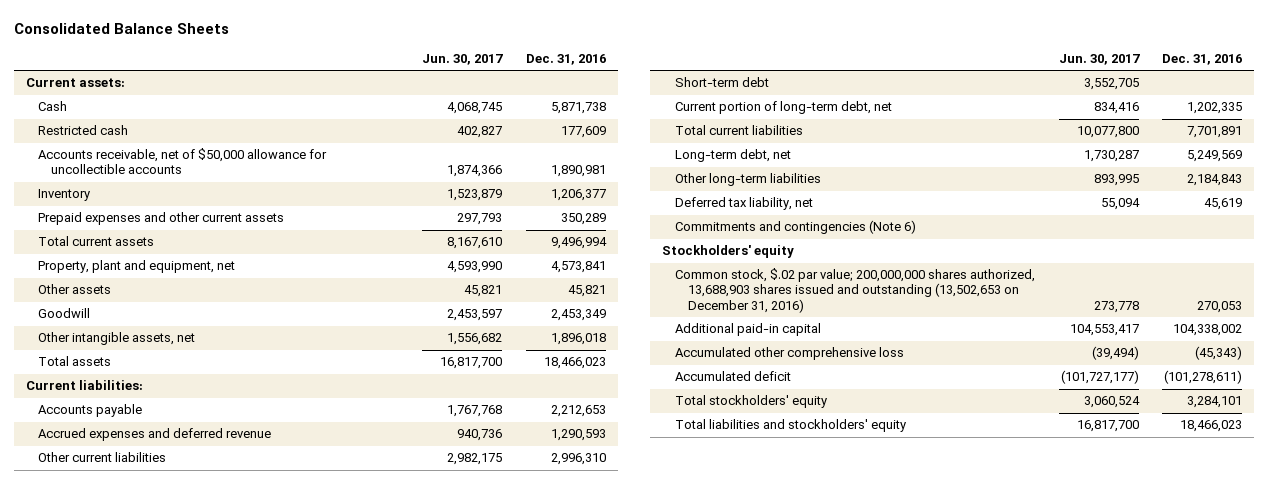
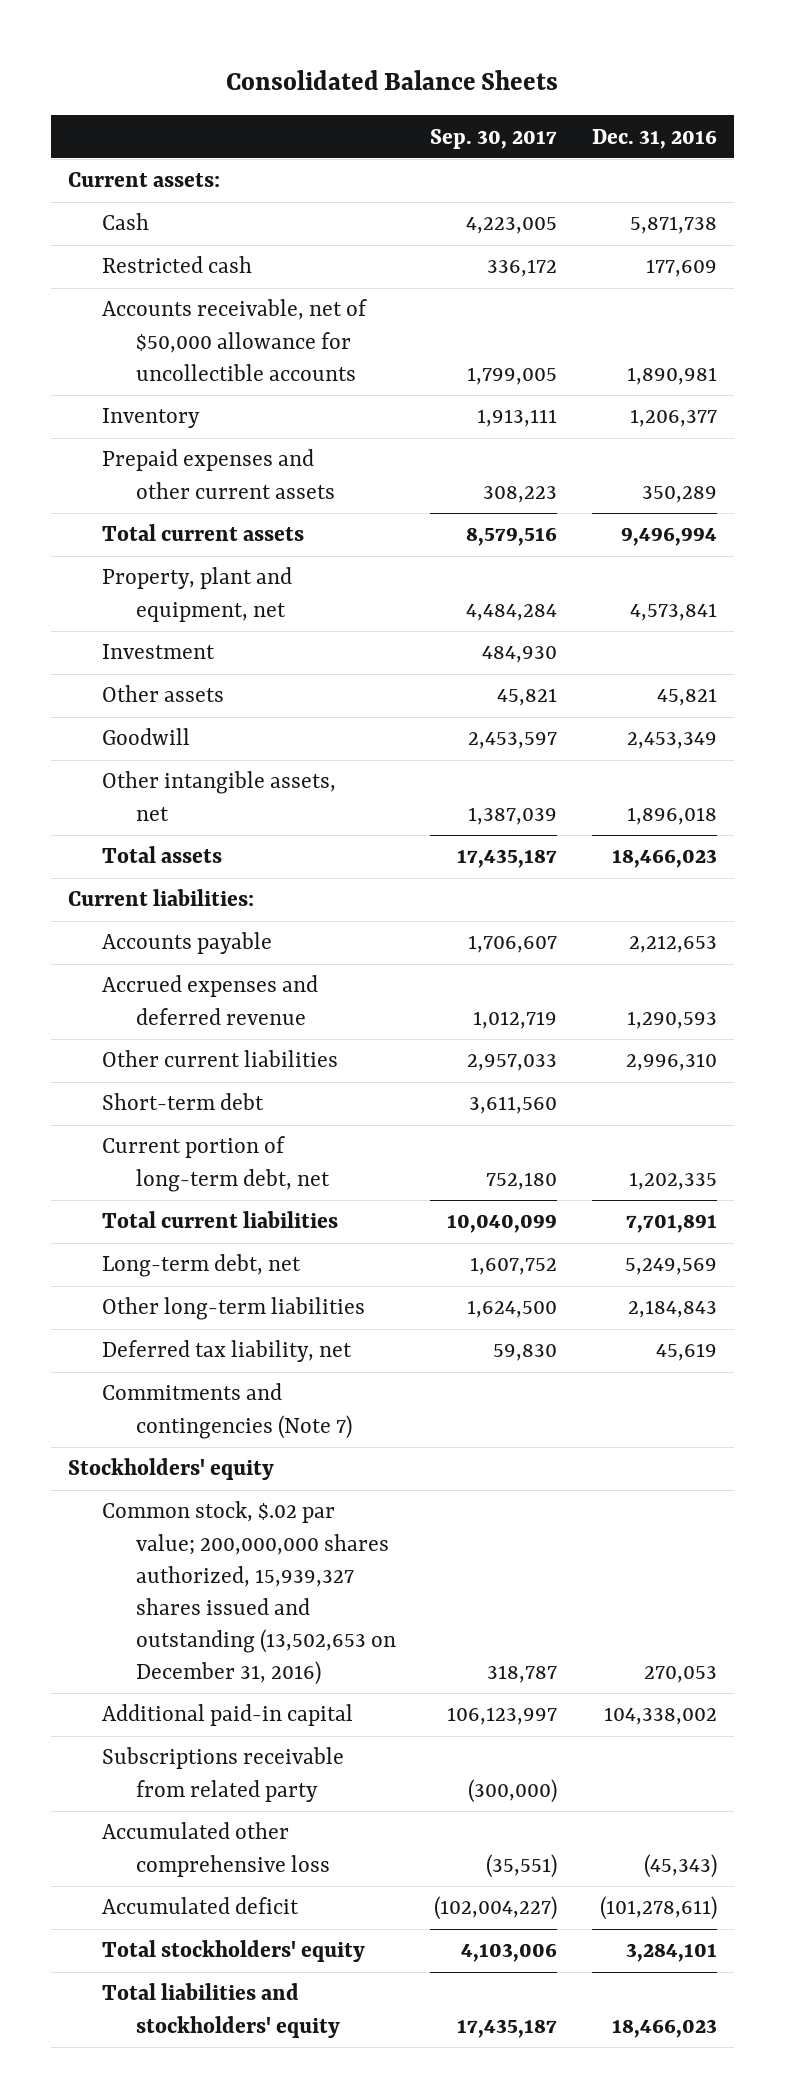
- | Jun. 30, 2017 | Dec. 31, 2016
+ | Sep. 30, 2017 | Dec. 31, 2016
+ Investment | 484,930 |
- Commitments and contingencies (Note 6)
+ Commitments and contingencies (Note 7)
- Common stock, $.02 par value; 200,000,000 shares authorized, 13,688,903 shares issued and outstanding (13,502,653 on December 31, 2016) | 273,778 | 270,053
+ Common stock, $.02 par value; 200,000,000 shares authorized, 15,939,327 shares issued and outstanding (13,502,653 on December 31, 2016) | 318,787 | 270,053
+ Subscriptions receivable from related party | (300,000) |

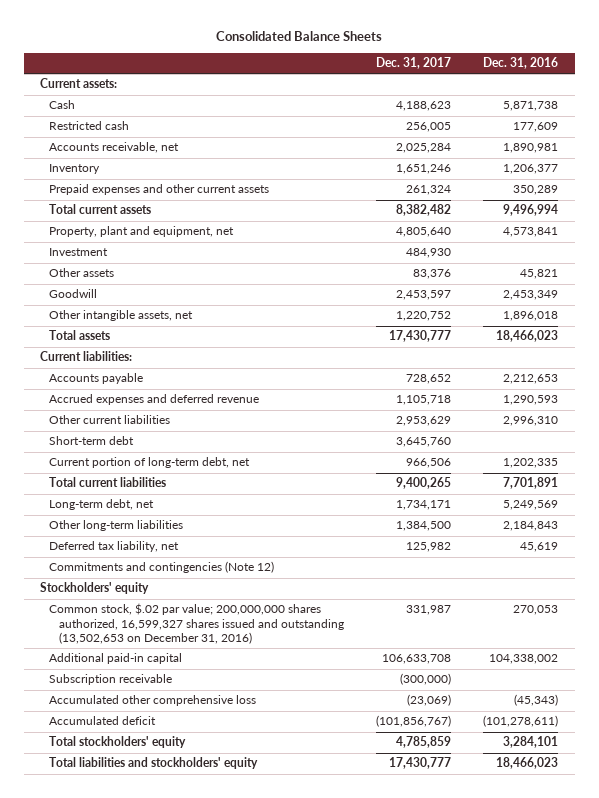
- | Sep. 30, 2017 | Dec. 31, 2016
+ | Dec. 31, 2017 | Dec. 31, 2016
- Accounts receivable, net of $50,000 allowance for uncollectible accounts | 1,799,005 | 1,890,981
+ Accounts receivable, net | 2,025,284 | 1,890,981
- Commitments and contingencies (Note 7)
+ Commitments and contingencies (Note 12)
- Common stock, $.02 par value; 200,000,000 shares authorized, 15,939,327 shares issued and outstanding (13,502,653 on December 31, 2016) | 318,787 | 270,053
+ Common stock, $.02 par value; 200,000,000 shares authorized, 16,599,327 shares issued and outstanding (13,502,653 on December 31, 2016) | 331,987 | 270,053
- Subscriptions receivable from related party | (300,000) |
+ Subscription receivable | (300,000) |

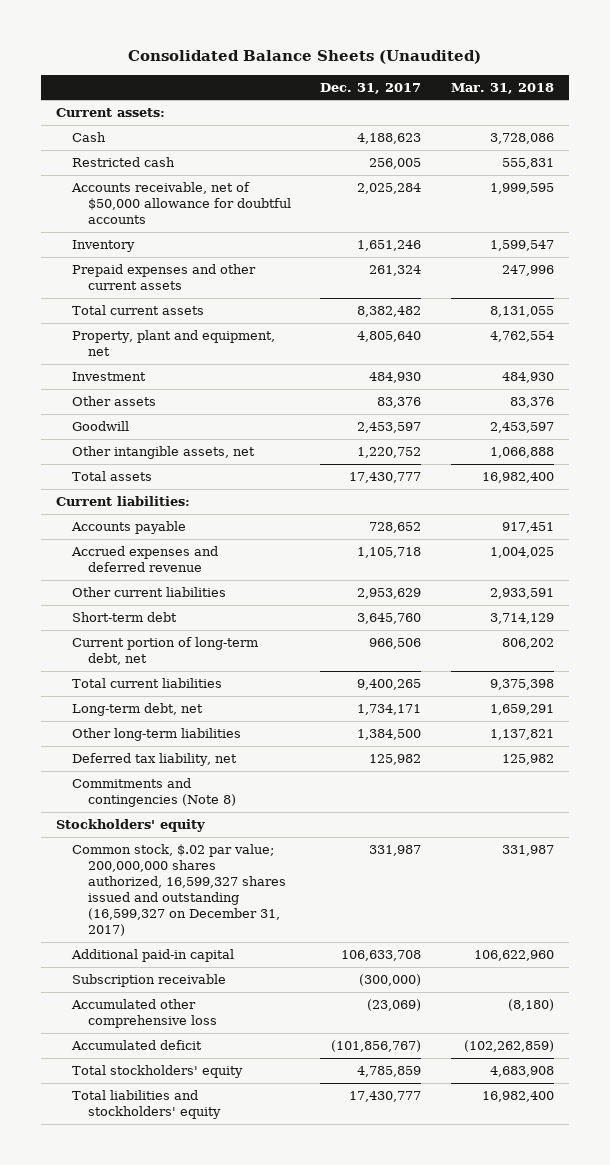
- Consolidated Balance Sheets
+ Consolidated Balance Sheets (Unaudited)
- | Dec. 31, 2017 | Dec. 31, 2016
+ | Dec. 31, 2017 | Mar. 31, 2018
- Accounts receivable, net | 2,025,284 | 1,890,981
+ Accounts receivable, net of $50,000 allowance for doubtful accounts | 2,025,284 | 1,999,595
- Commitments and contingencies (Note 12)
+ Commitments and contingencies (Note 8)
- Common stock, $.02 par value; 200,000,000 shares authorized, 16,599,327 shares issued and outstanding (13,502,653 on December 31, 2016) | 331,987 | 270,053
+ Common stock, $.02 par value; 200,000,000 shares authorized, 16,599,327 shares issued and outstanding (16,599,327 on December 31, 2017) | 331,987 | 331,987

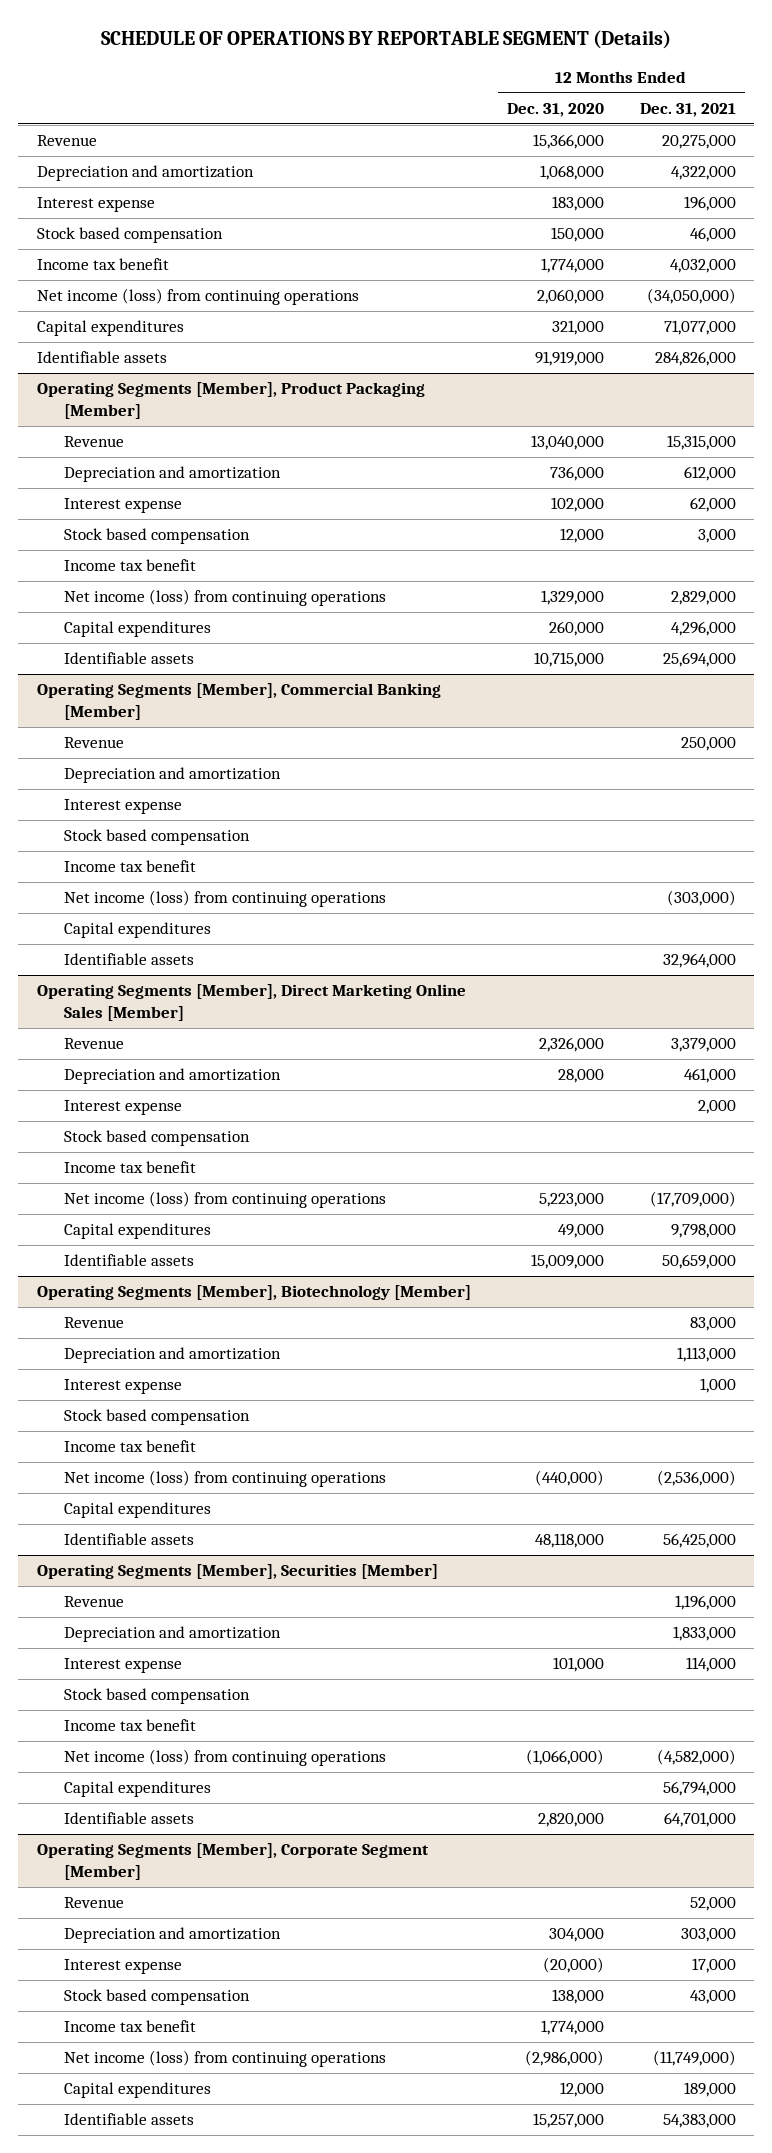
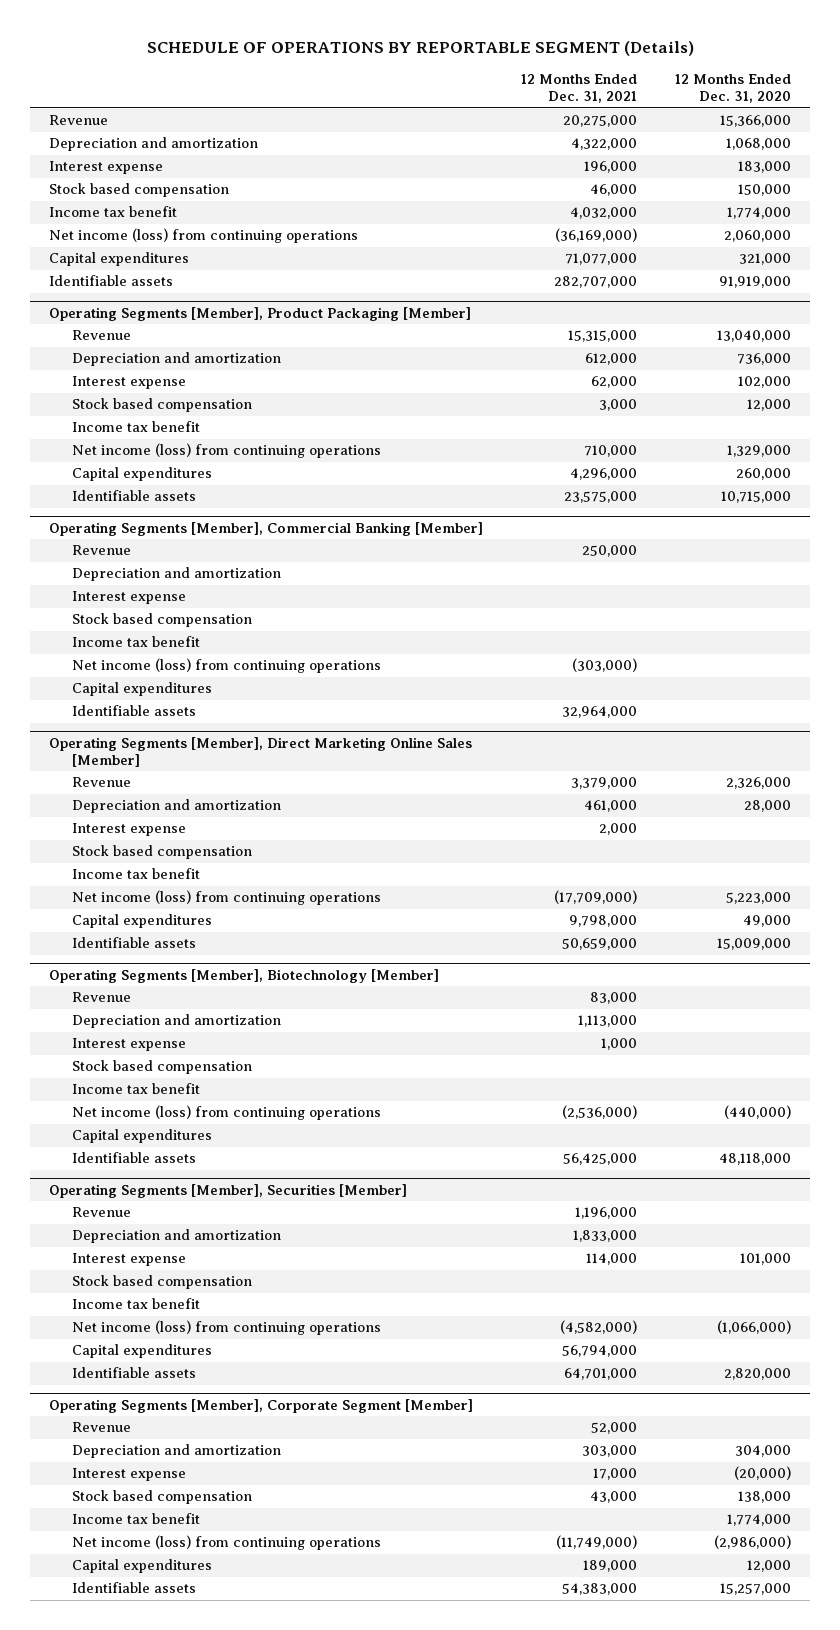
- | 12 Months Ended Dec. 31, 2020 | 12 Months Ended Dec. 31, 2021
+ | 12 Months Ended Dec. 31, 2021 | 12 Months Ended Dec. 31, 2020
- Net income (loss) from continuing operations | 2,060,000 | (34,050,000)
+ Net income (loss) from continuing operations | (36,169,000) | 2,060,000
- Identifiable assets | 91,919,000 | 284,826,000
+ Identifiable assets | 282,707,000 | 91,919,000
@ Operating Segments [Member], Product Packaging [Member]
- Net income (loss) from continuing operations | 1,329,000 | 2,829,000
+ Net income (loss) from continuing operations | 710,000 | 1,329,000
- Identifiable assets | 10,715,000 | 25,694,000
+ Identifiable assets | 23,575,000 | 10,715,000

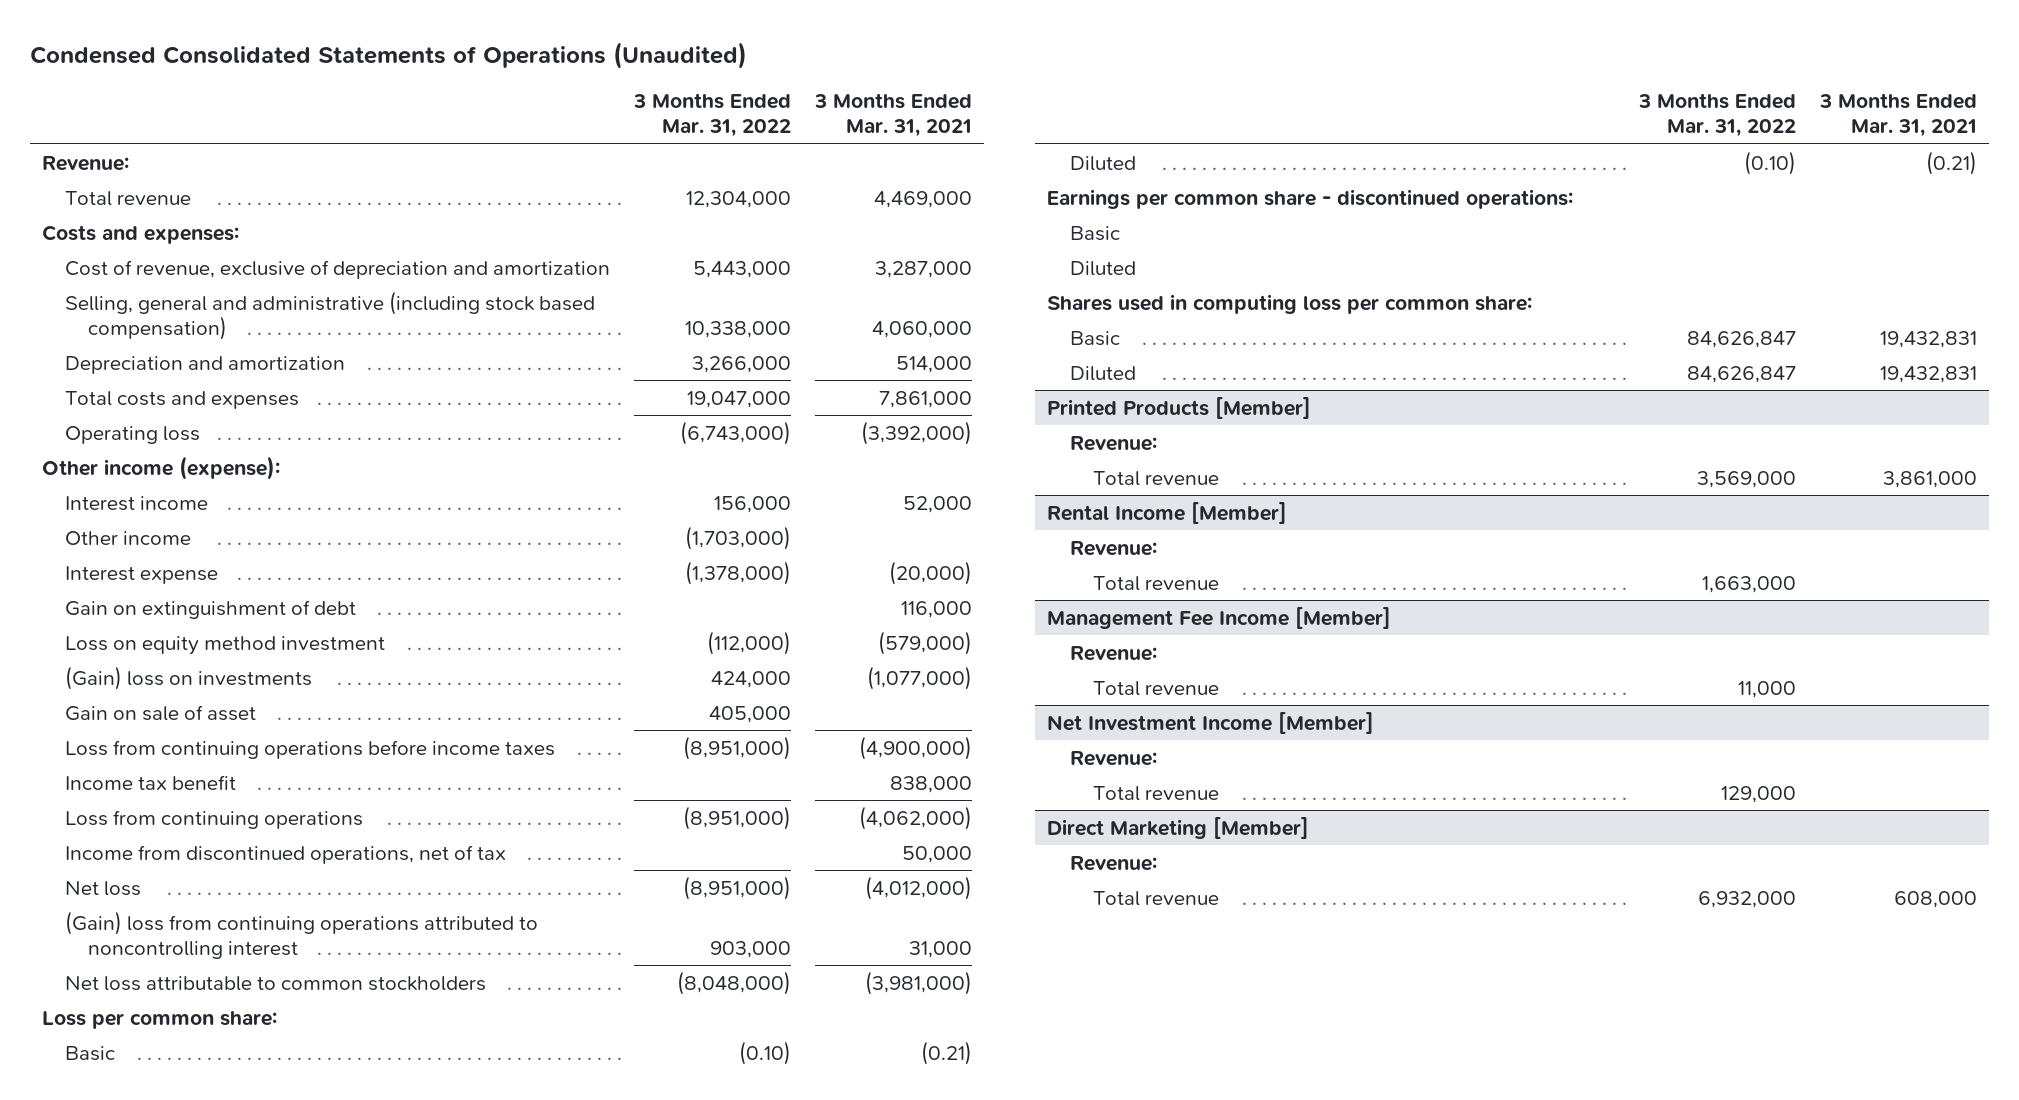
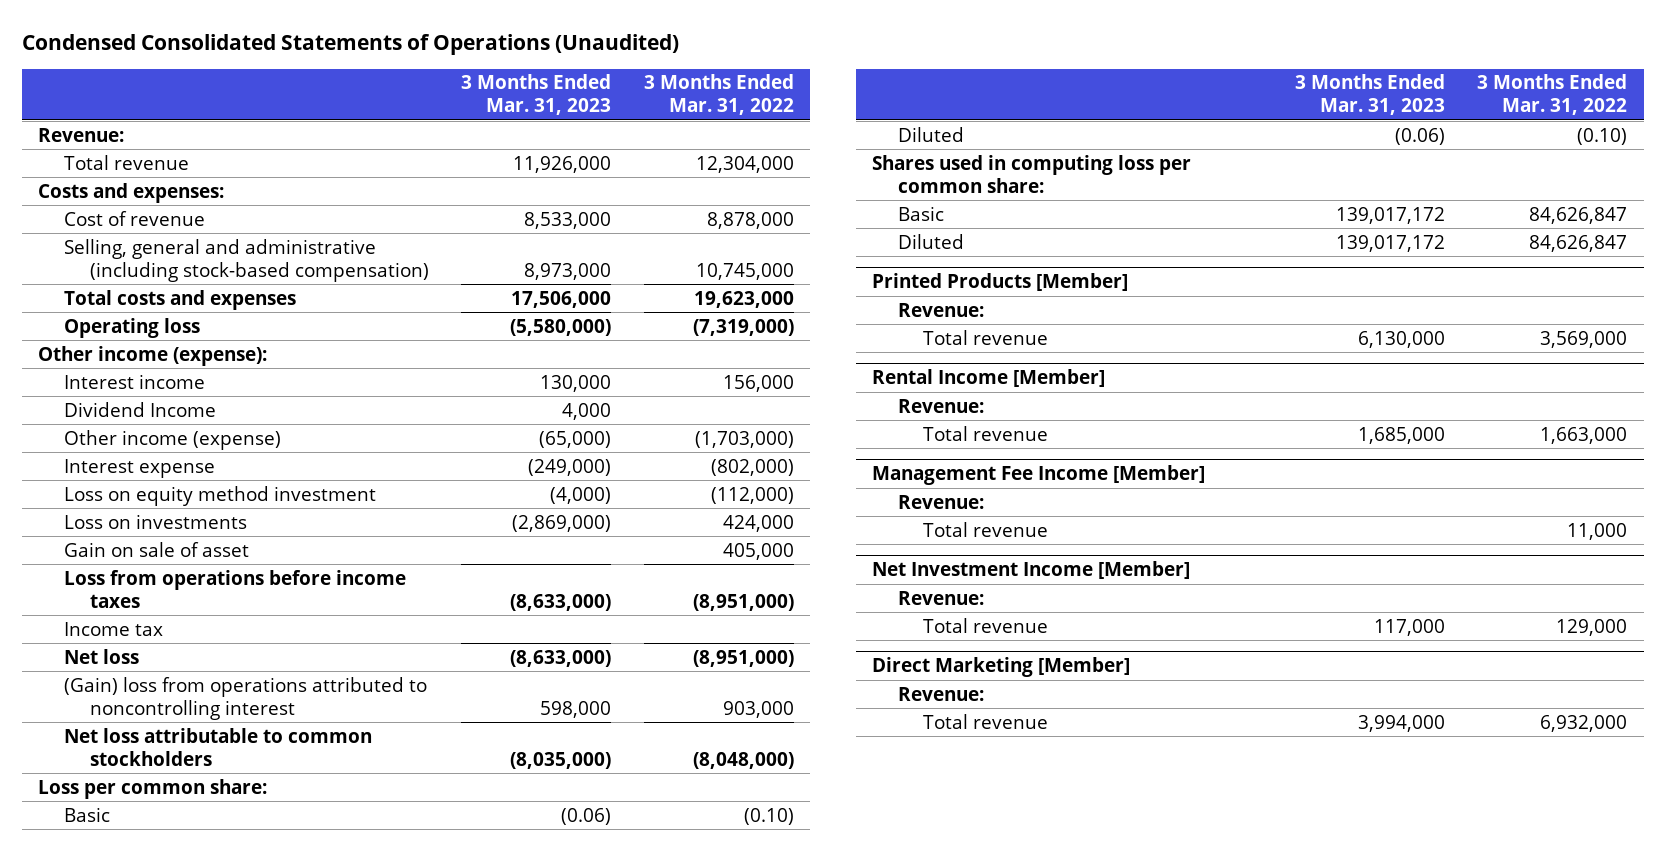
- | 3 Months Ended Mar. 31, 2022 | 3 Months Ended Mar. 31, 2021
+ | 3 Months Ended Mar. 31, 2023 | 3 Months Ended Mar. 31, 2022
- Cost of revenue, exclusive of depreciation and amortization | 5,443,000 | 3,287,000
- Selling, general and administrative (including stock based compensation) | 10,338,000 | 4,060,000
- Depreciation and amortization | 3,266,000 | 514,000
- Total costs and expenses | 19,047,000 | 7,861,000
- Operating loss | (6,743,000) | (3,392,000)
+ Cost of revenue | 8,533,000 | 8,878,000
+ Selling, general and administrative (including stock-based compensation) | 8,973,000 | 10,745,000
+ Total costs and expenses | 17,506,000 | 19,623,000
+ Operating loss | (5,580,000) | (7,319,000)
- Other income | (1,703,000) |
- Interest expense | (1,378,000) | (20,000)
- Gain on extinguishment of debt | | 116,000
+ Dividend Income | 4,000 |
+ Other income (expense) | (65,000) | (1,703,000)
+ Interest expense | (249,000) | (802,000)
- (Gain) loss on investments | 424,000 | (1,077,000)
+ Loss on investments | (2,869,000) | 424,000
- Loss from continuing operations before income taxes | (8,951,000) | (4,900,000)
- Income tax benefit | | 838,000
- Loss from continuing operations | (8,951,000) | (4,062,000)
- Income from discontinued operations, net of tax | | 50,000
+ Loss from operations before income taxes | (8,633,000) | (8,951,000)
+ Income tax
- (Gain) loss from continuing operations attributed to noncontrolling interest | 903,000 | 31,000
+ (Gain) loss from operations attributed to noncontrolling interest | 598,000 | 903,000
- Earnings per common share - discontinued operations:
- Basic
- Diluted

